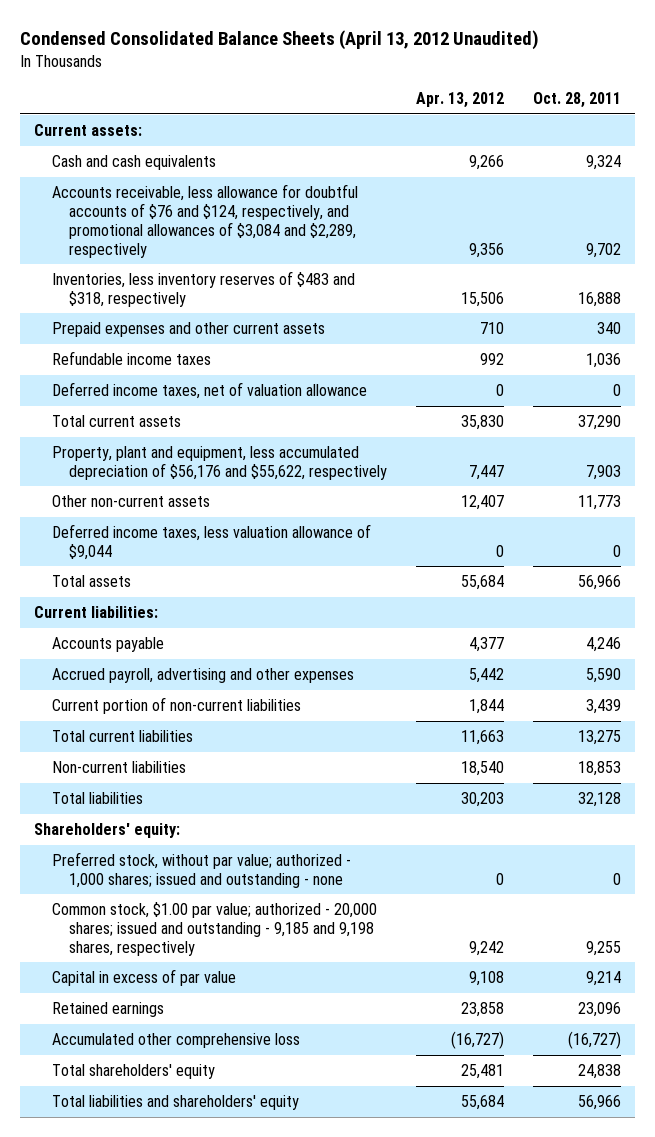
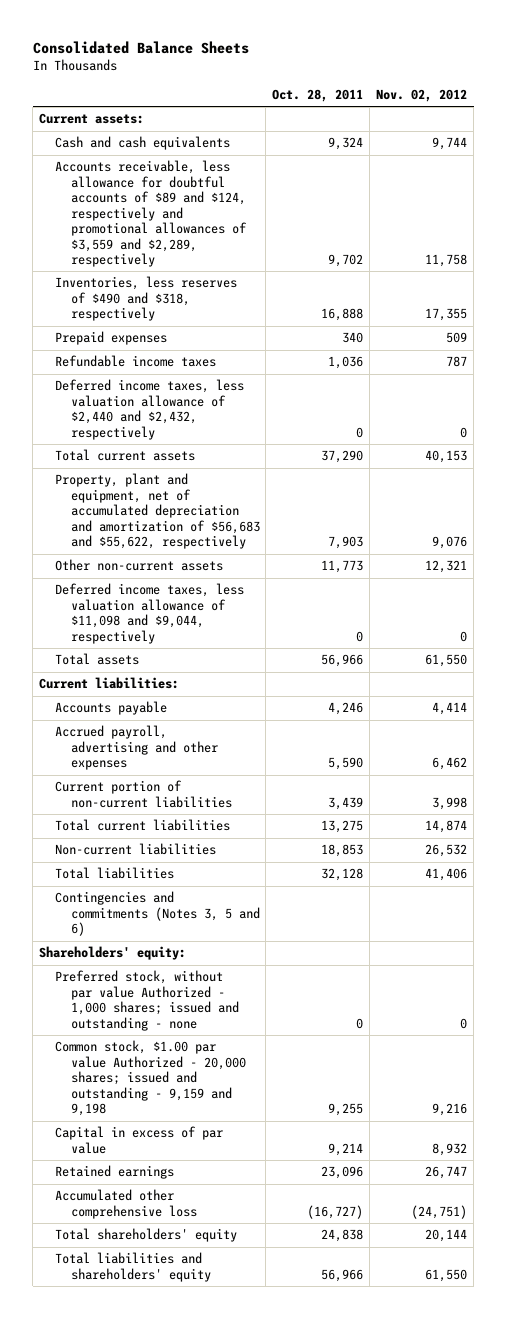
- Condensed Consolidated Balance Sheets (April 13, 2012 Unaudited)
+ Consolidated Balance Sheets
- | Apr. 13, 2012 | Oct. 28, 2011
+ | Oct. 28, 2011 | Nov. 02, 2012
- Accounts receivable, less allowance for doubtful accounts of $76 and $124, respectively, and promotional allowances of $3,084 and $2,289, respectively | 9,356 | 9,702
- Inventories, less inventory reserves of $483 and $318, respectively | 15,506 | 16,888
- Prepaid expenses and other current assets | 710 | 340
+ Accounts receivable, less allowance for doubtful accounts of $89 and $124, respectively and promotional allowances of $3,559 and $2,289, respectively | 9,702 | 11,758
+ Inventories, less reserves of $490 and $318, respectively | 16,888 | 17,355
+ Prepaid expenses | 340 | 509
- Deferred income taxes, net of valuation allowance | 0 | 0
+ Deferred income taxes, less valuation allowance of $2,440 and $2,432, respectively | 0 | 0
- Property, plant and equipment, less accumulated depreciation of $56,176 and $55,622, respectively | 7,447 | 7,903
+ Property, plant and equipment, net of accumulated depreciation and amortization of $56,683 and $55,622, respectively | 7,903 | 9,076
- Deferred income taxes, less valuation allowance of $9,044 | 0 | 0
+ Deferred income taxes, less valuation allowance of $11,098 and $9,044, respectively | 0 | 0
+ Contingencies and commitments (Notes 3, 5 and 6)
- Preferred stock, without par value; authorized - 1,000 shares; issued and outstanding - none | 0 | 0
- Common stock, $1.00 par value; authorized - 20,000 shares; issued and outstanding - 9,185 and 9,198 shares, respectively | 9,242 | 9,255
+ Preferred stock, without par value Authorized - 1,000 shares; issued and outstanding - none | 0 | 0
+ Common stock, $1.00 par value Authorized - 20,000 shares; issued and outstanding - 9,159 and 9,198 | 9,255 | 9,216

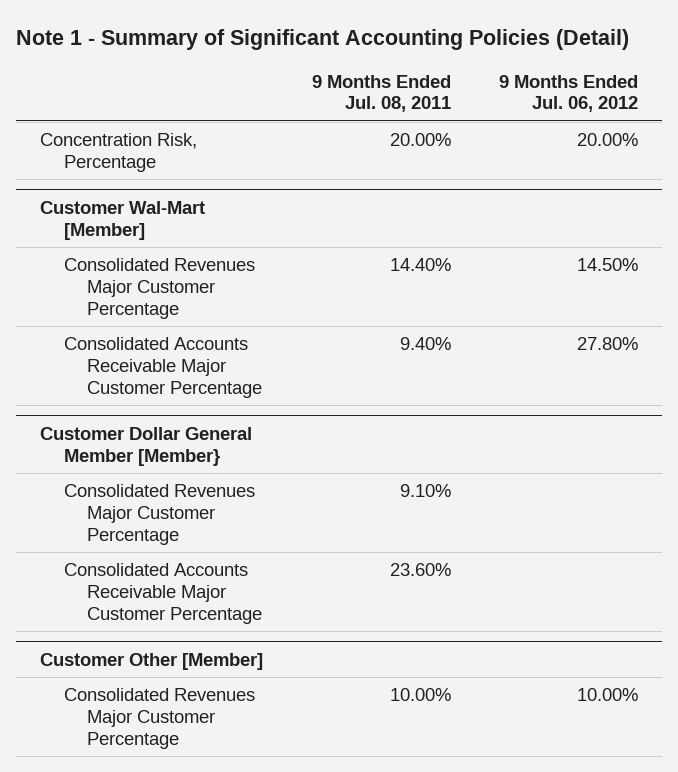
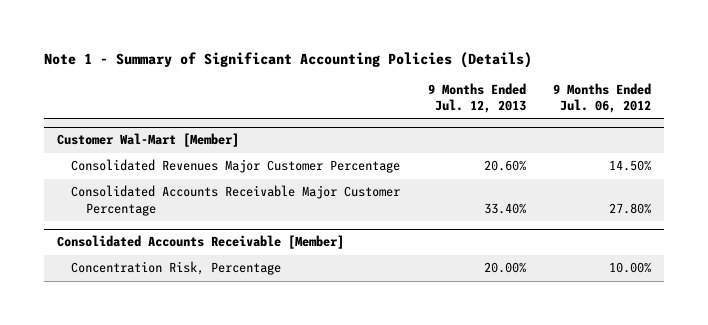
- Note 1 - Summary of Significant Accounting Policies (Detail)
+ Note 1 - Summary of Significant Accounting Policies (Details)
- | 9 Months Ended Jul. 08, 2011 | 9 Months Ended Jul. 06, 2012
+ | 9 Months Ended Jul. 12, 2013 | 9 Months Ended Jul. 06, 2012
- Concentration Risk, Percentage | 20.00% | 20.00%
- Customer Dollar General Member [Member}
- Consolidated Revenues Major Customer Percentage | 9.10% |
- Consolidated Accounts Receivable Major Customer Percentage | 23.60% |
- Customer Other [Member]
- Consolidated Revenues Major Customer Percentage | 10.00% | 10.00%
+ Consolidated Accounts Receivable [Member]
+ Concentration Risk, Percentage | 20.00% | 10.00%

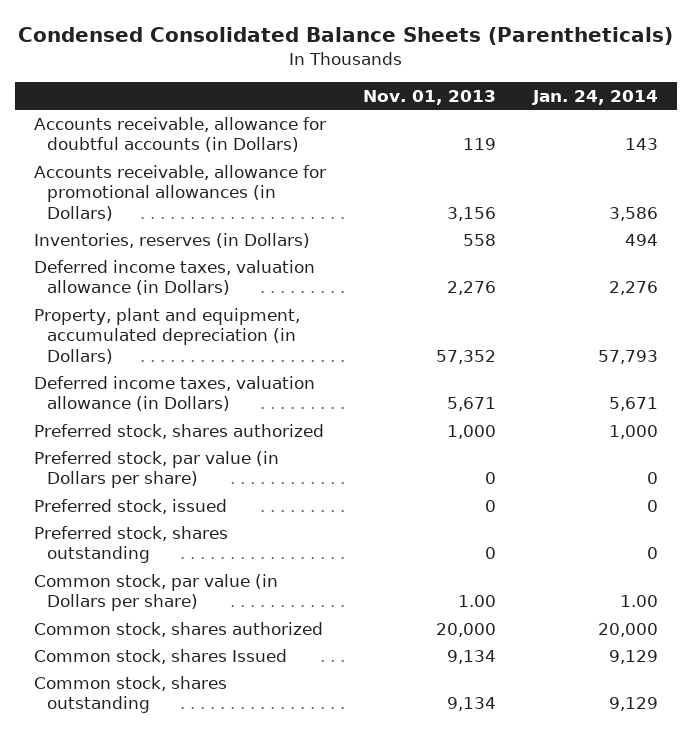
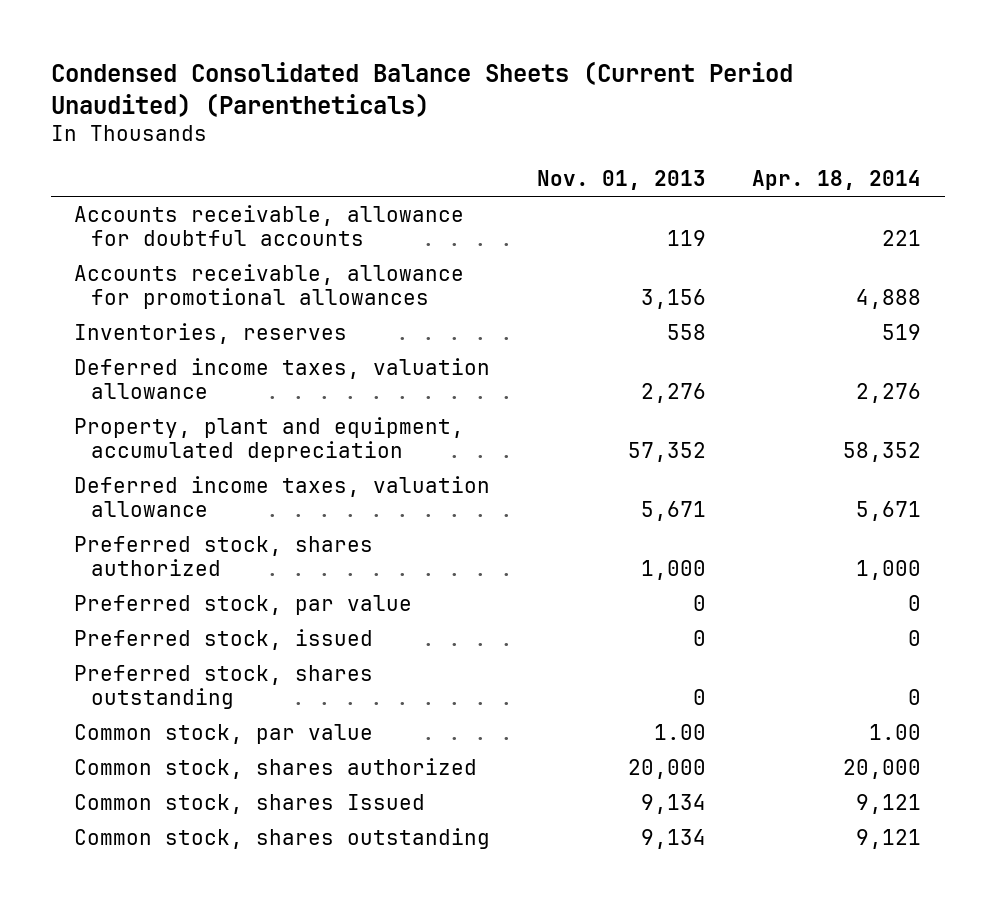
- Condensed Consolidated Balance Sheets (Parentheticals)
+ Condensed Consolidated Balance Sheets (Current Period Unaudited) (Parentheticals)
- | Nov. 01, 2013 | Jan. 24, 2014
+ | Nov. 01, 2013 | Apr. 18, 2014
- Accounts receivable, allowance for doubtful accounts (in Dollars) | 119 | 143
- Accounts receivable, allowance for promotional allowances (in Dollars) | 3,156 | 3,586
- Invеntories, reserves (in Dollars) | 558 | 494
- Deferred income taxes, valuation allowance (in Dollars) | 2,276 | 2,276
- Property, plant and equipment, accumulated depreciation (in Dollars) | 57,352 | 57,793
- Deferred income taxes, valuation allowance (in Dollars) | 5,671 | 5,671
+ Accounts receivable, allowance for doubtful accounts | 119 | 221
+ Accounts receivable, allowance for promotional allowances | 3,156 | 4,888
+ Invеntories, reserves | 558 | 519
+ Deferred income taxes, valuation allowance | 2,276 | 2,276
+ Property, plant and equipment, accumulated depreciation | 57,352 | 58,352
+ Deferred income taxes, valuation allowance | 5,671 | 5,671
- Preferred stock, par value (in Dollars per share) | 0 | 0
+ Preferred stock, par value | 0 | 0
- Common stock, par value (in Dollars per share) | 1.00 | 1.00
+ Common stock, par value | 1.00 | 1.00

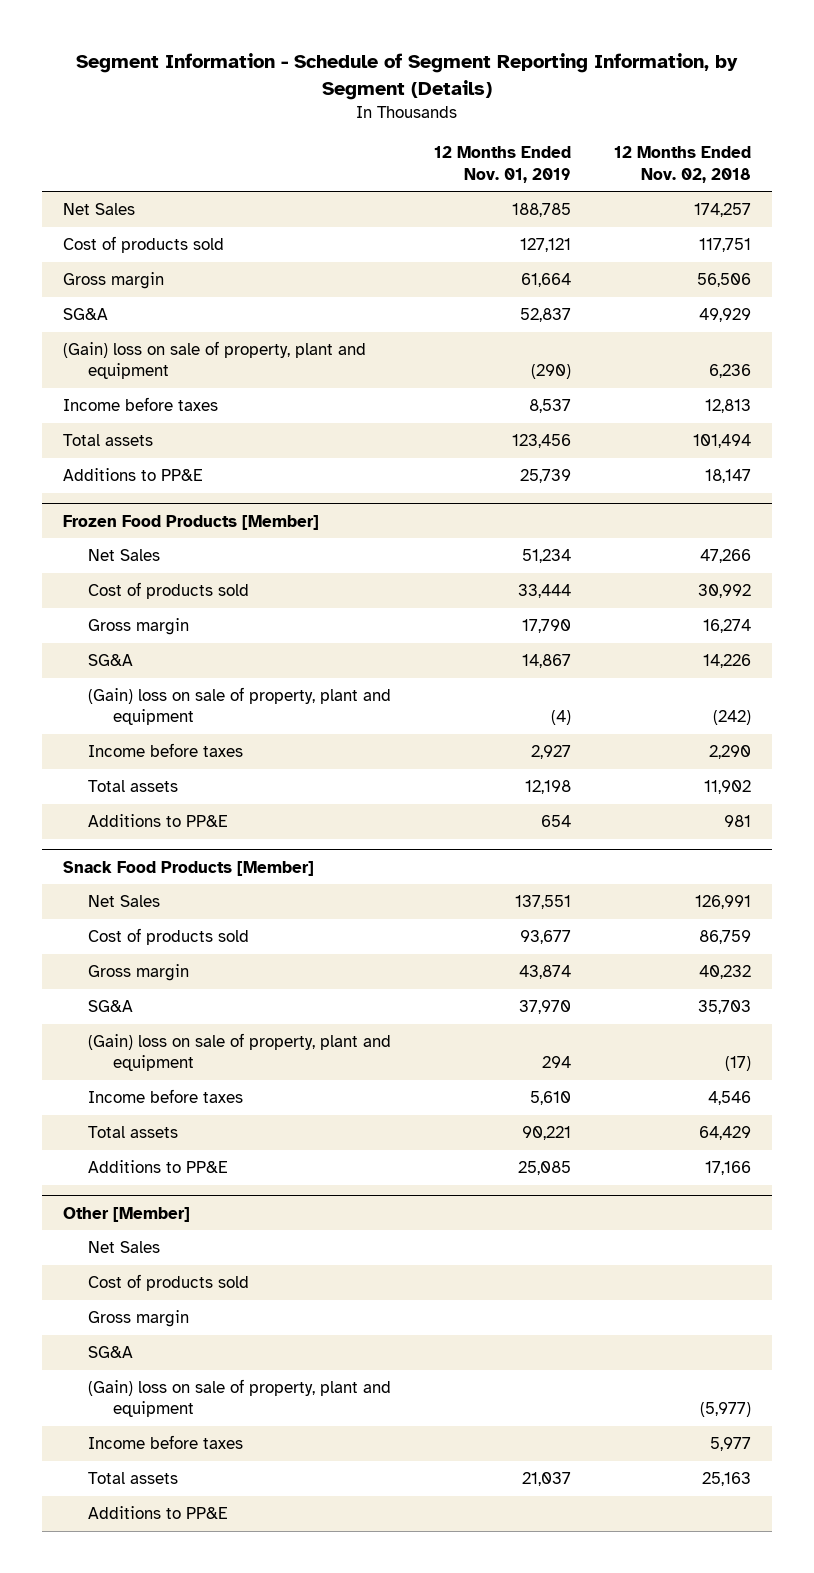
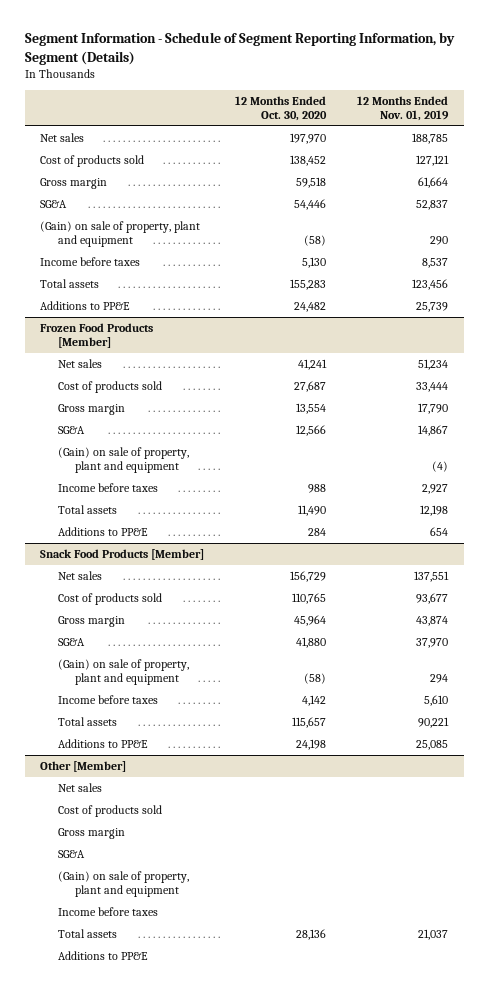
- | 12 Months Ended Nov. 01, 2019 | 12 Months Ended Nov. 02, 2018
+ | 12 Months Ended Oct. 30, 2020 | 12 Months Ended Nov. 01, 2019
- Net Sales | 188,785 | 174,257
+ Net sales | 197,970 | 188,785
- (Gain) loss on sale of property, plant and equipment | (290) | 6,236
+ (Gain) on sale of property, plant and equipment | (58) | 290
@ Frozen Food Products [Member]
- Net Sales | 51,234 | 47,266
+ Net sales | 41,241 | 51,234
- (Gain) loss on sale of property, plant and equipment | (4) | (242)
+ (Gain) on sale of property, plant and equipment | | (4)
@ Snack Food Products [Member]
- Net Sales | 137,551 | 126,991
+ Net sales | 156,729 | 137,551
- (Gain) loss on sale of property, plant and equipment | 294 | (17)
+ (Gain) on sale of property, plant and equipment | (58) | 294
@ Other [Member]
- Net Sales
+ Net sales
- (Gain) loss on sale of property, plant and equipment | | (5,977)
+ (Gain) on sale of property, plant and equipment

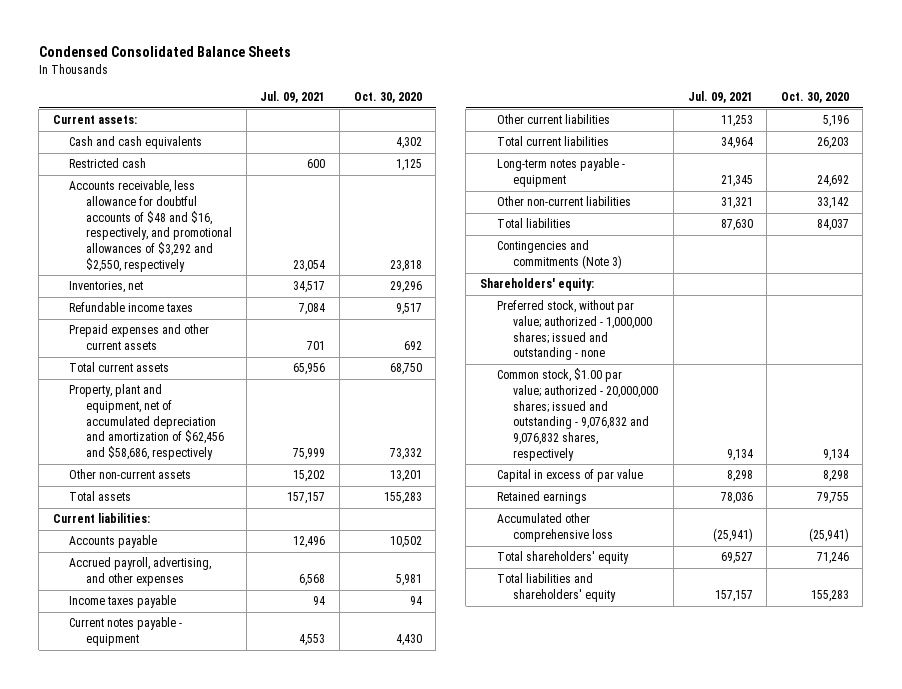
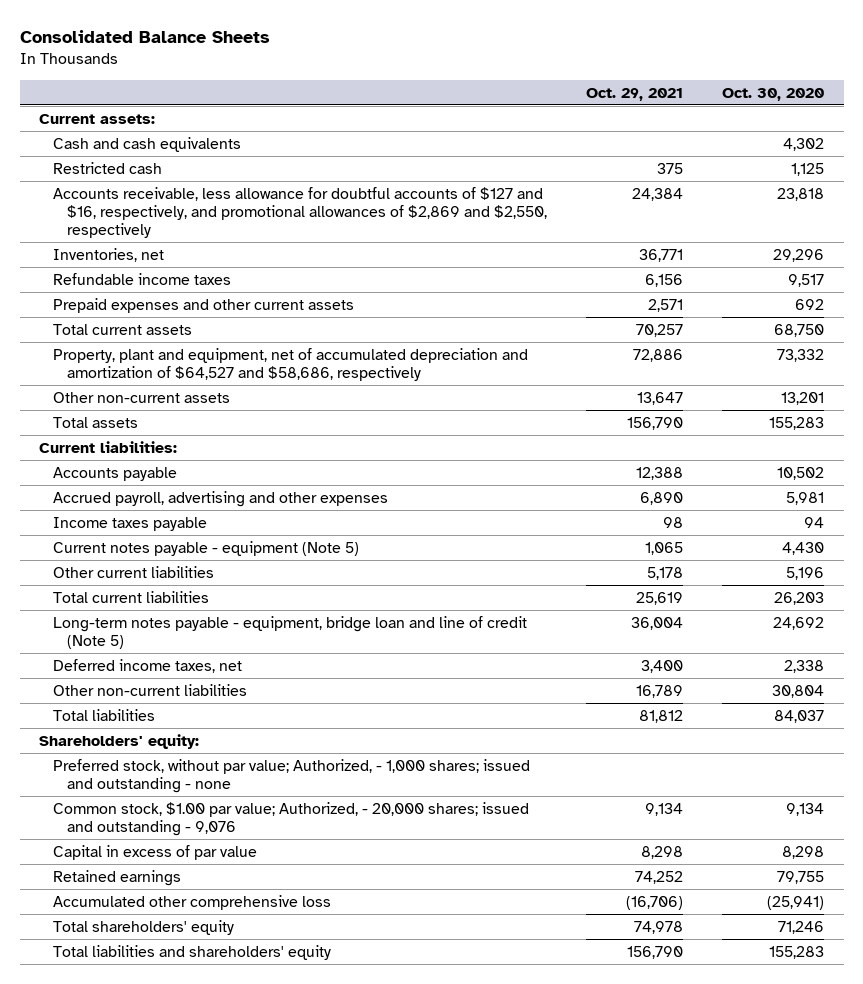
- Condensed Consolidated Balance Sheets
+ Consolidated Balance Sheets
- | Jul. 09, 2021 | Oct. 30, 2020
+ | Oct. 29, 2021 | Oct. 30, 2020
- Accounts receivable, less allowance for doubtful accounts of $48 and $16, respectively, and promotional allowances of $3,292 and $2,550, respectively | 23,054 | 23,818
+ Accounts receivable, less allowance for doubtful accounts of $127 and $16, respectively, and promotional allowances of $2,869 and $2,550, respectively | 24,384 | 23,818
- Property, plant and equipment, net of accumulated depreciation and amortization of $62,456 and $58,686, respectively | 75,999 | 73,332
+ Property, plant and equipment, net of accumulated depreciation and amortization of $64,527 and $58,686, respectively | 72,886 | 73,332
- Accrued payroll, advertising, and other expenses | 6,568 | 5,981
+ Accrued payroll, advertising and other expenses | 6,890 | 5,981
- Current notes payable - equipment | 4,553 | 4,430
+ Current notes payable - equipment (Note 5) | 1,065 | 4,430
- Long-term notes payable - equipment | 21,345 | 24,692
- Other non-current liabilities | 31,321 | 33,142
+ Long-term notes payable - equipment, bridge loan and line of credit (Note 5) | 36,004 | 24,692
+ Deferred income taxes, net | 3,400 | 2,338
+ Other non-current liabilities | 16,789 | 30,804
- Contingencies and commitments (Note 3)
- Preferred stock, without par value; authorized - 1,000,000 shares; issued and outstanding - none
- Common stock, $1.00 par value; authorized - 20,000,000 shares; issued and outstanding - 9,076,832 and 9,076,832 shares, respectively | 9,134 | 9,134
+ Preferred stock, without par value; Authorized, - 1,000 shares; issued and outstanding - none
+ Common stock, $1.00 par value; Authorized, - 20,000 shares; issued and outstanding - 9,076 | 9,134 | 9,134

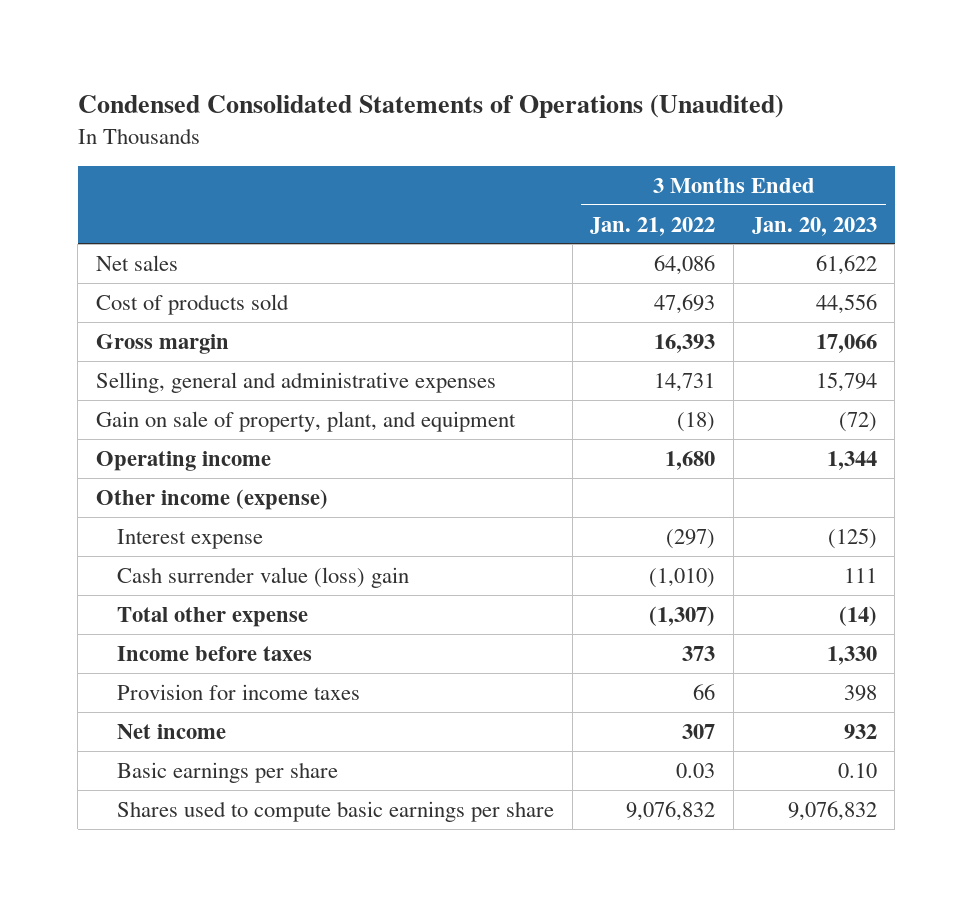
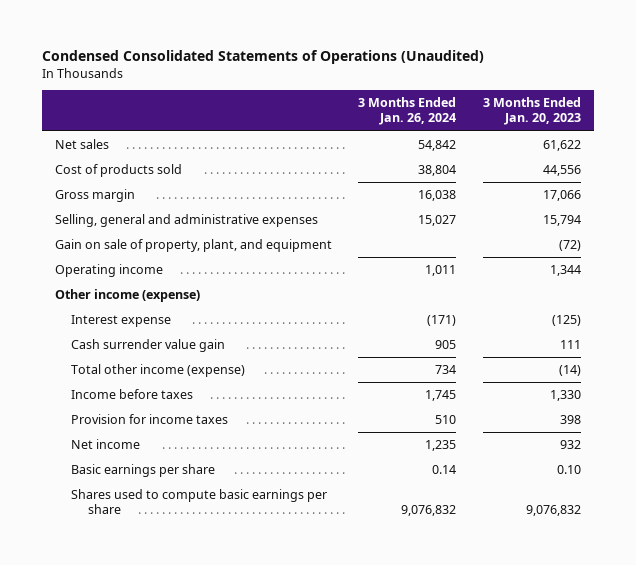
- | 3 Months Ended Jan. 21, 2022 | 3 Months Ended Jan. 20, 2023
+ | 3 Months Ended Jan. 26, 2024 | 3 Months Ended Jan. 20, 2023
- Cash surrender value (loss) gain | (1,010) | 111
- Total other expense | (1,307) | (14)
+ Cash surrender value gain | 905 | 111
+ Total other income (expense) | 734 | (14)

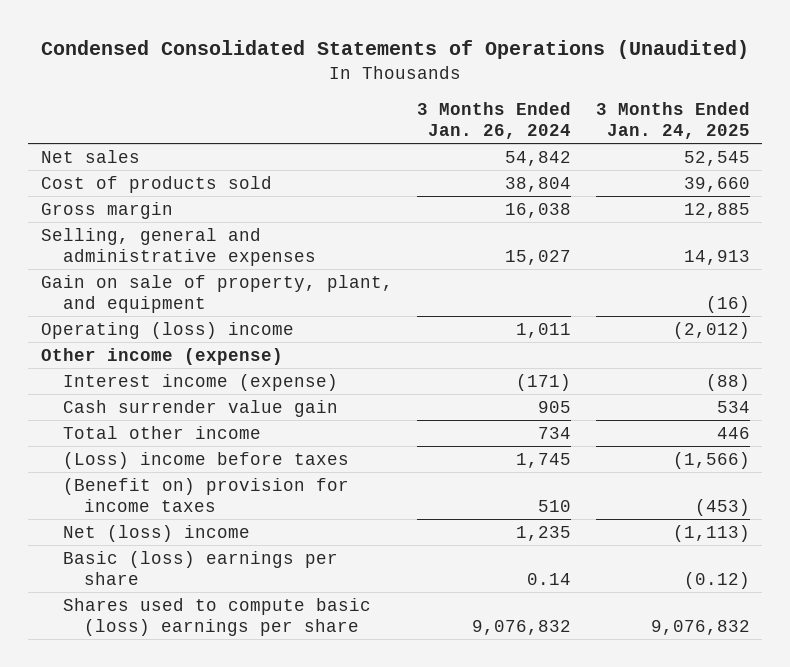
- | 3 Months Ended Jan. 26, 2024 | 3 Months Ended Jan. 20, 2023
+ | 3 Months Ended Jan. 26, 2024 | 3 Months Ended Jan. 24, 2025
- Operating income | 1,011 | 1,344
+ Operating (loss) income | 1,011 | (2,012)
- Interest expense | (171) | (125)
+ Interest income (expense) | (171) | (88)
- Total other income (expense) | 734 | (14)
- Income before taxes | 1,745 | 1,330
- Provision for income taxes | 510 | 398
- Net income | 1,235 | 932
- Basic earnings per share | 0.14 | 0.10
- Shares used to compute basic earnings per share | 9,076,832 | 9,076,832
+ Total other income | 734 | 446
+ (Loss) income before taxes | 1,745 | (1,566)
+ (Benefit on) provision for income taxes | 510 | (453)
+ Net (loss) income | 1,235 | (1,113)
+ Basic (loss) earnings per share | 0.14 | (0.12)
+ Shares used to compute basic (loss) earnings per share | 9,076,832 | 9,076,832

